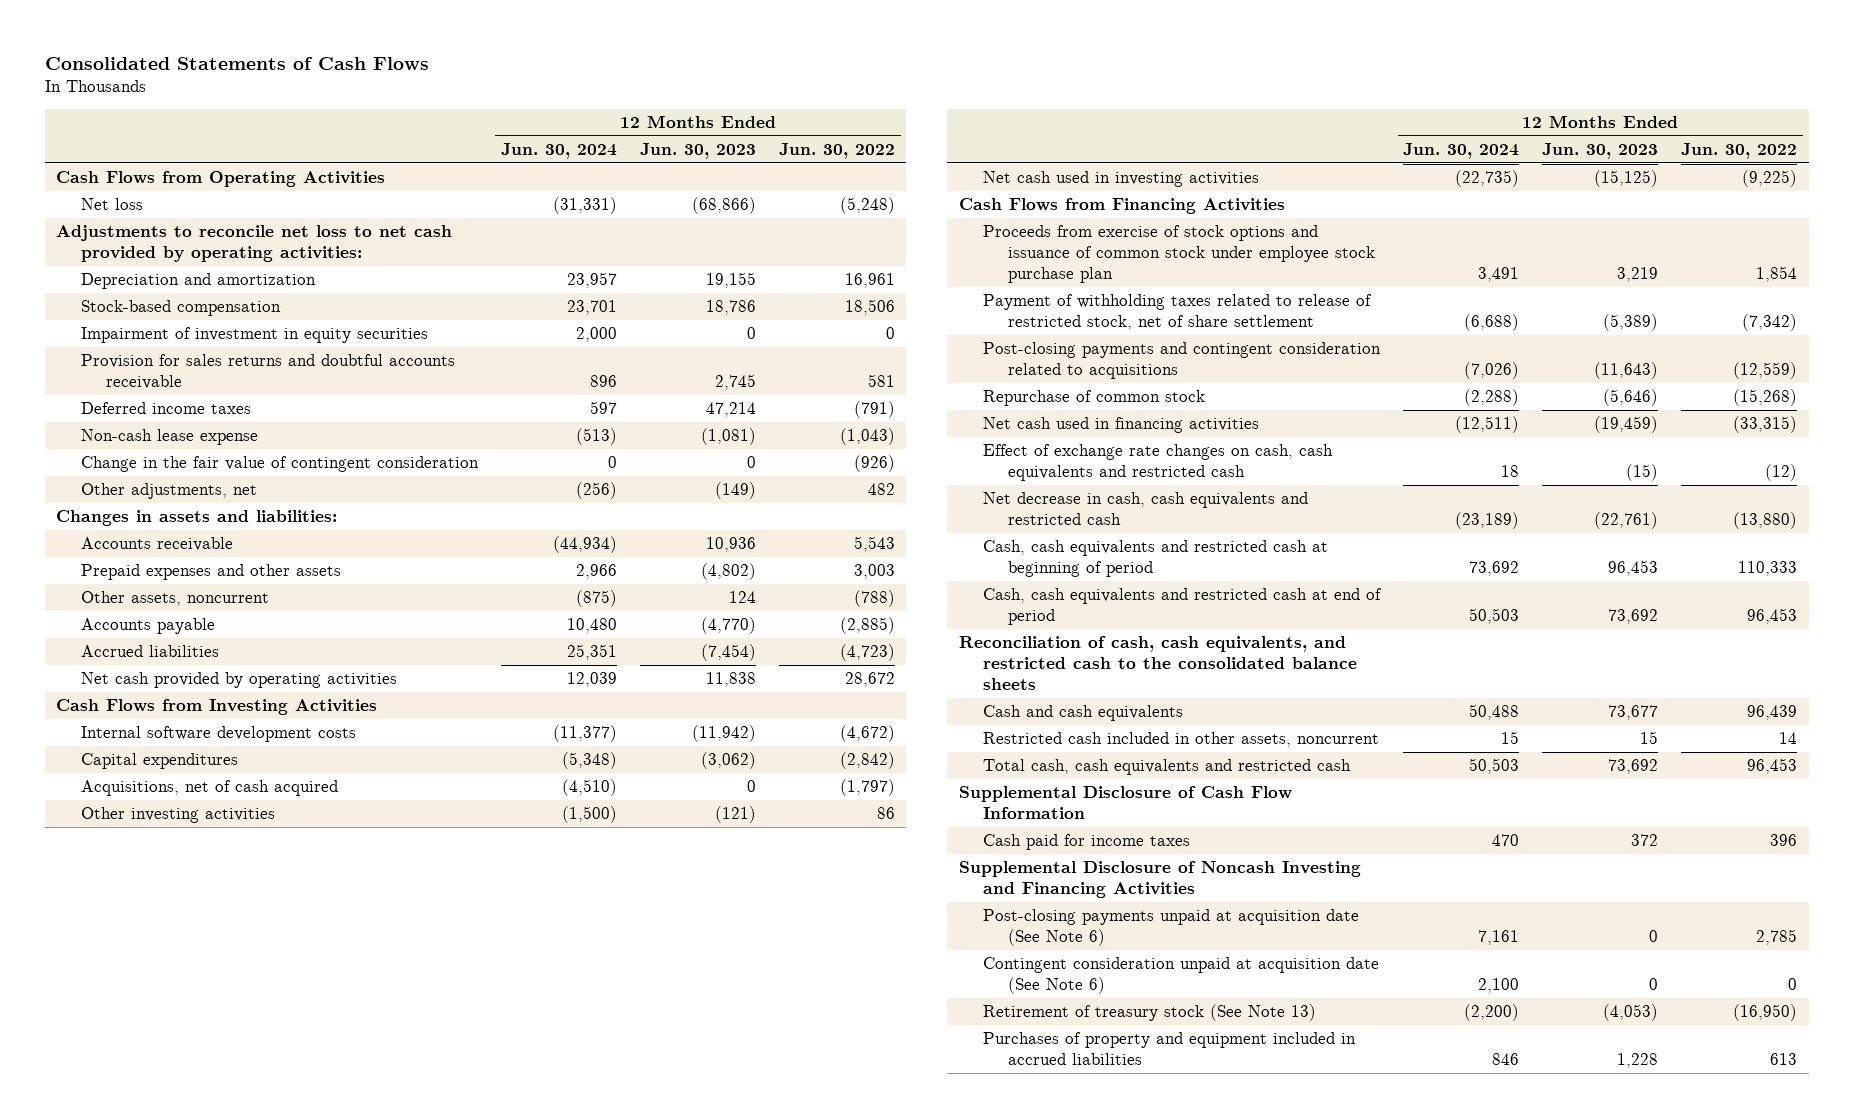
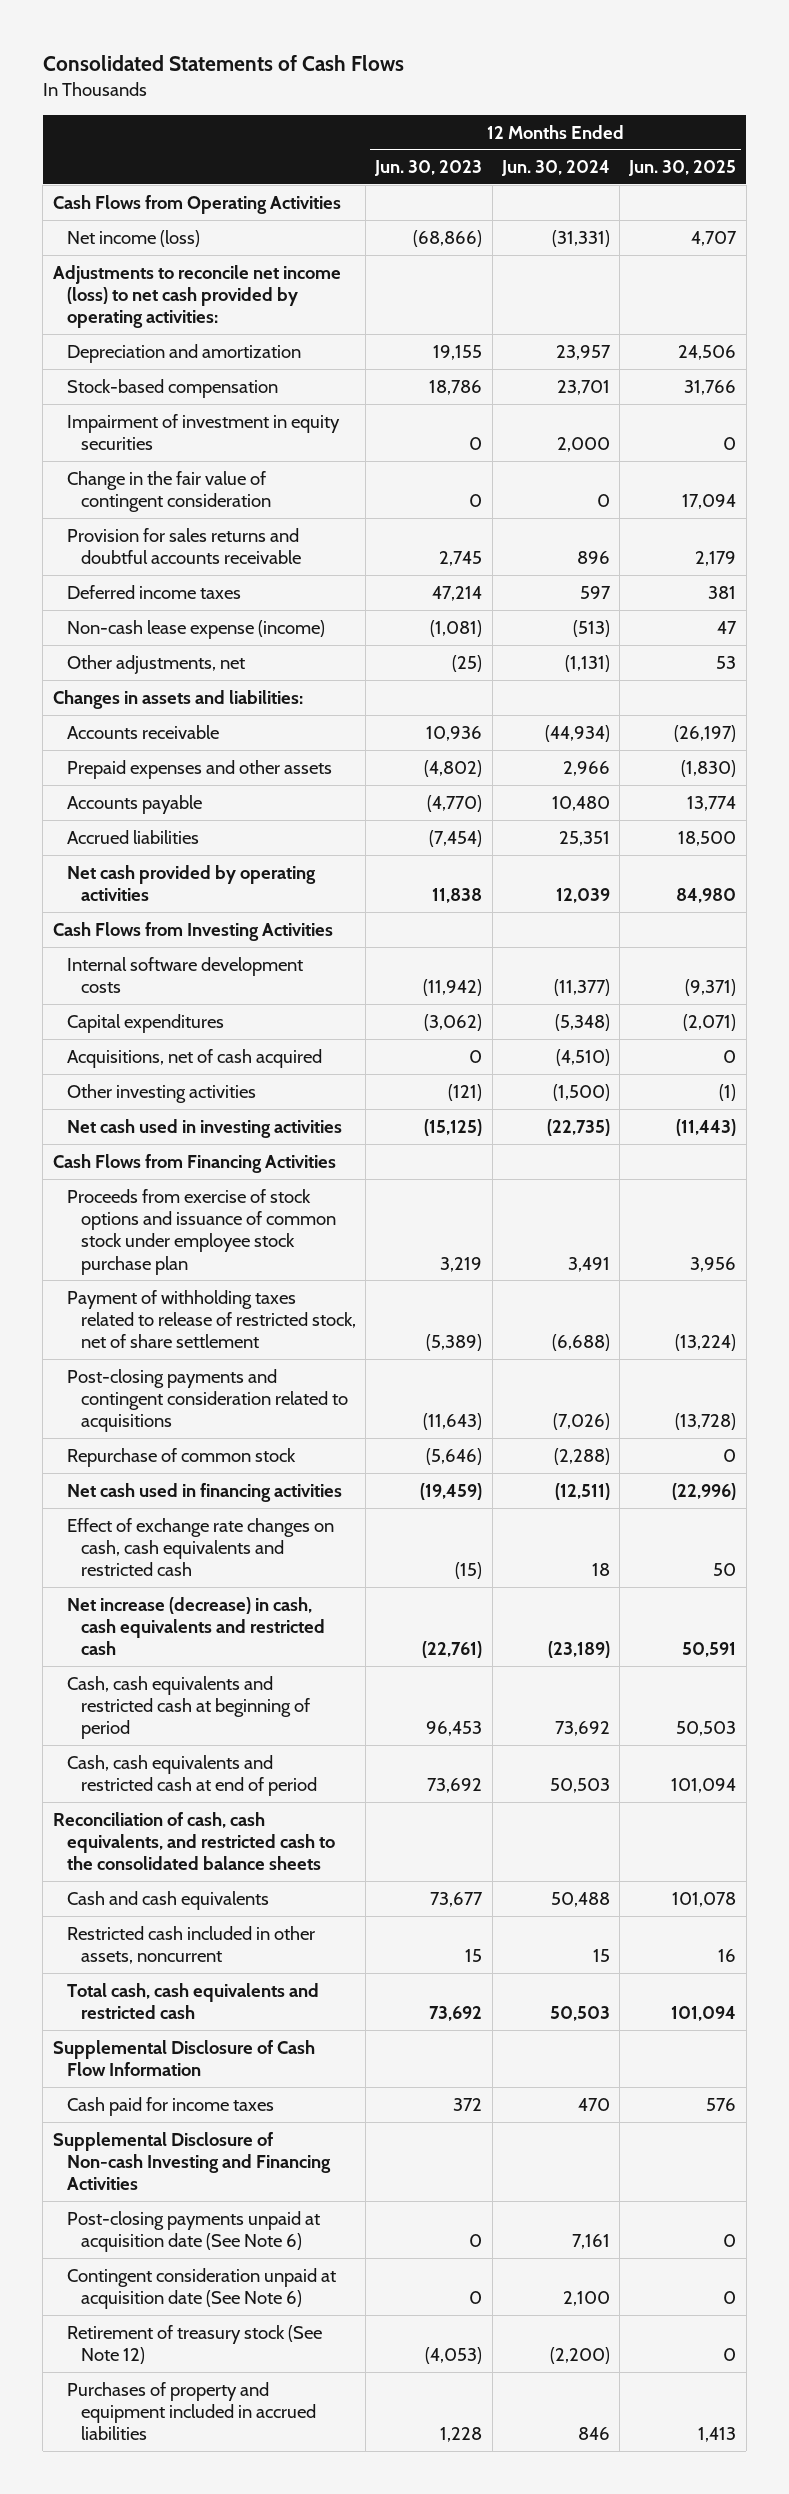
- | 12 Months Ended Jun. 30, 2024 | 12 Months Ended Jun. 30, 2023 | 12 Months Ended Jun. 30, 2022
+ | 12 Months Ended Jun. 30, 2023 | 12 Months Ended Jun. 30, 2024 | 12 Months Ended Jun. 30, 2025
- Net loss | (31,331) | (68,866) | (5,248)
- Adjustments to reconcile net loss to net cash provided by operating activities:
+ Net income (loss) | (68,866) | (31,331) | 4,707
+ Adjustments to reconcile net income (loss) to net cash provided by operating activities:
moved up: Change in the fair value of contingent consideration | 0 | 0 | 17,094
- Non-cash lease expense | (513) | (1,081) | (1,043)
- Other adjustments, net | (256) | (149) | 482
+ Non-cash lease expense (income) | (1,081) | (513) | 47
+ Other adjustments, net | (25) | (1,131) | 53
- Other assets, noncurrent | (875) | 124 | (788)
- Net decrease in cash, cash equivalents and restricted cash | (23,189) | (22,761) | (13,880)
+ Net increase (decrease) in cash, cash equivalents and restricted cash | (22,761) | (23,189) | 50,591
- Supplemental Disclosure of Noncash Investing and Financing Activities
+ Supplemental Disclosure of Non-cash Investing and Financing Activities
- Retirement of treasury stock (See Note 13) | (2,200) | (4,053) | (16,950)
+ Retirement of treasury stock (See Note 12) | (4,053) | (2,200) | 0

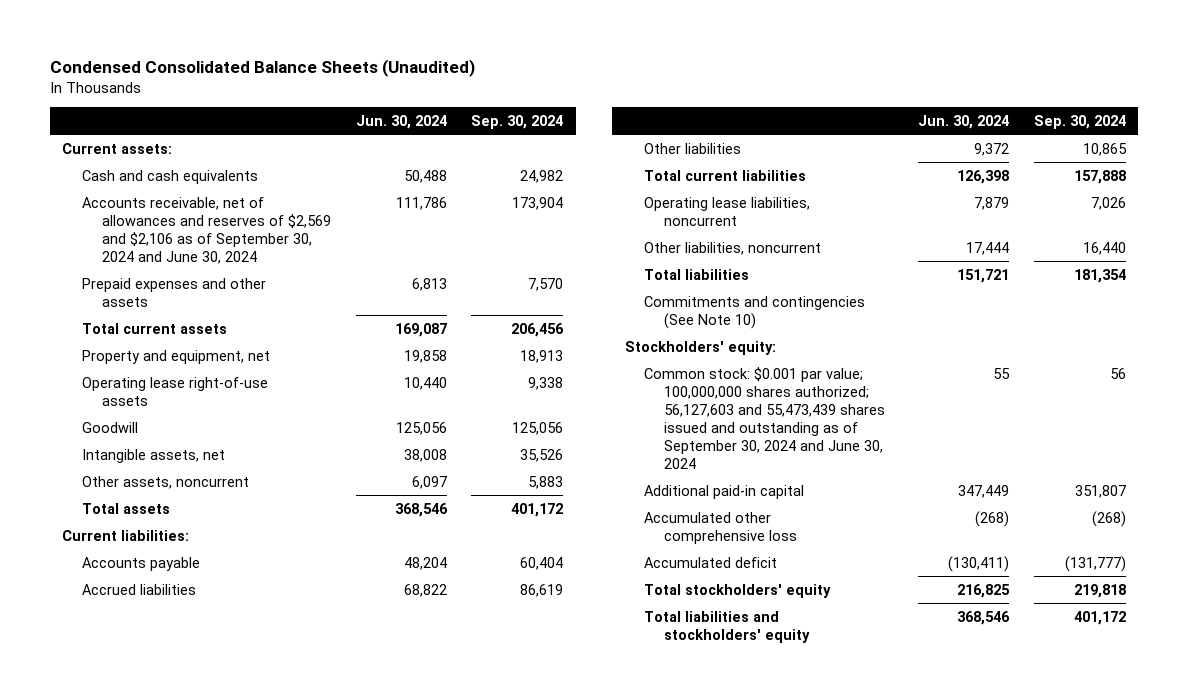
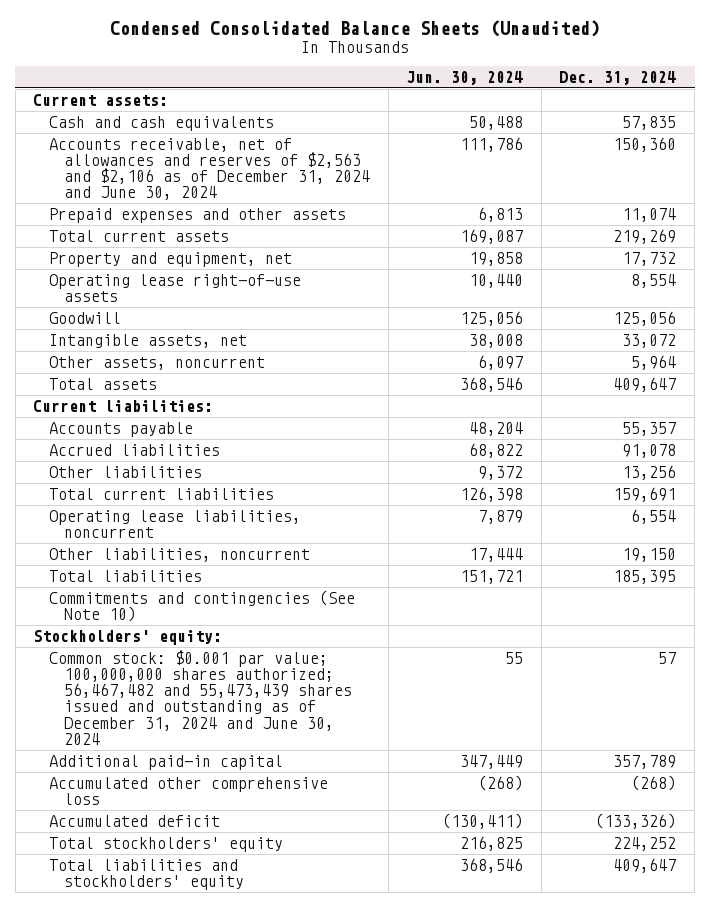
- | Jun. 30, 2024 | Sep. 30, 2024
+ | Jun. 30, 2024 | Dec. 31, 2024
- Accounts receivable, net of allowances and reserves of $2,569 and $2,106 as of September 30, 2024 and June 30, 2024 | 111,786 | 173,904
+ Accounts receivable, net of allowances and reserves of $2,563 and $2,106 as of December 31, 2024 and June 30, 2024 | 111,786 | 150,360
- Common stock: $0.001 par value; 100,000,000 shares authorized; 56,127,603 and 55,473,439 shares issued and outstanding as of September 30, 2024 and June 30, 2024 | 55 | 56
+ Common stock: $0.001 par value; 100,000,000 shares authorized; 56,467,482 and 55,473,439 shares issued and outstanding as of December 31, 2024 and June 30, 2024 | 55 | 57

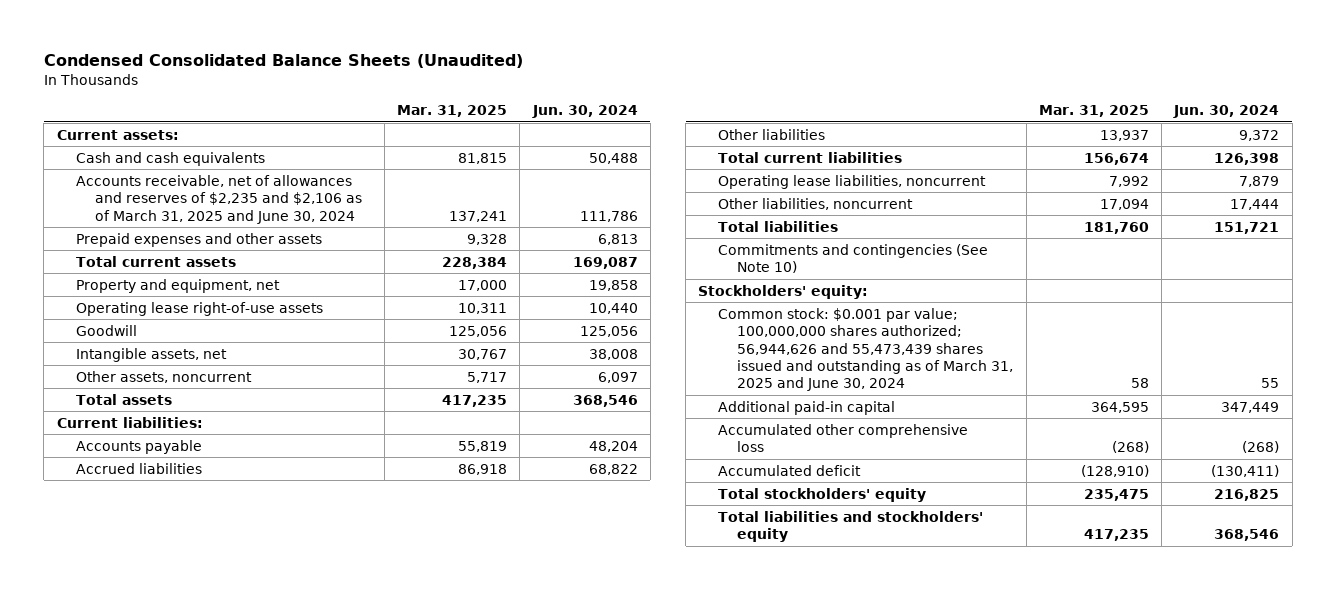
- | Jun. 30, 2024 | Dec. 31, 2024
+ | Mar. 31, 2025 | Jun. 30, 2024
- Accounts receivable, net of allowances and reserves of $2,563 and $2,106 as of December 31, 2024 and June 30, 2024 | 111,786 | 150,360
+ Accounts receivable, net of allowances and reserves of $2,235 and $2,106 as of March 31, 2025 and June 30, 2024 | 137,241 | 111,786
- Common stock: $0.001 par value; 100,000,000 shares authorized; 56,467,482 and 55,473,439 shares issued and outstanding as of December 31, 2024 and June 30, 2024 | 55 | 57
+ Common stock: $0.001 par value; 100,000,000 shares authorized; 56,944,626 and 55,473,439 shares issued and outstanding as of March 31, 2025 and June 30, 2024 | 58 | 55

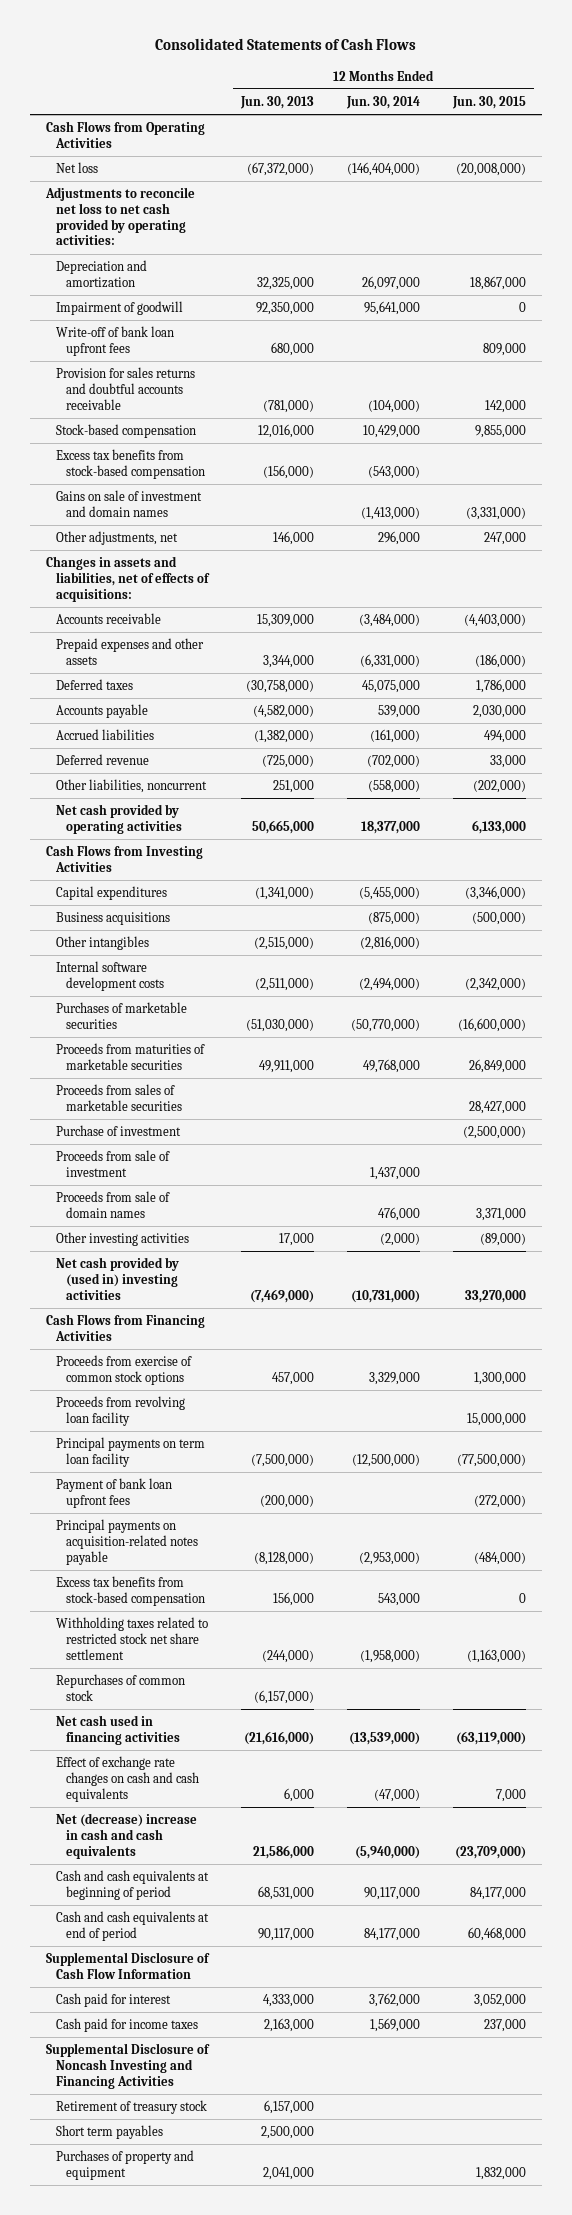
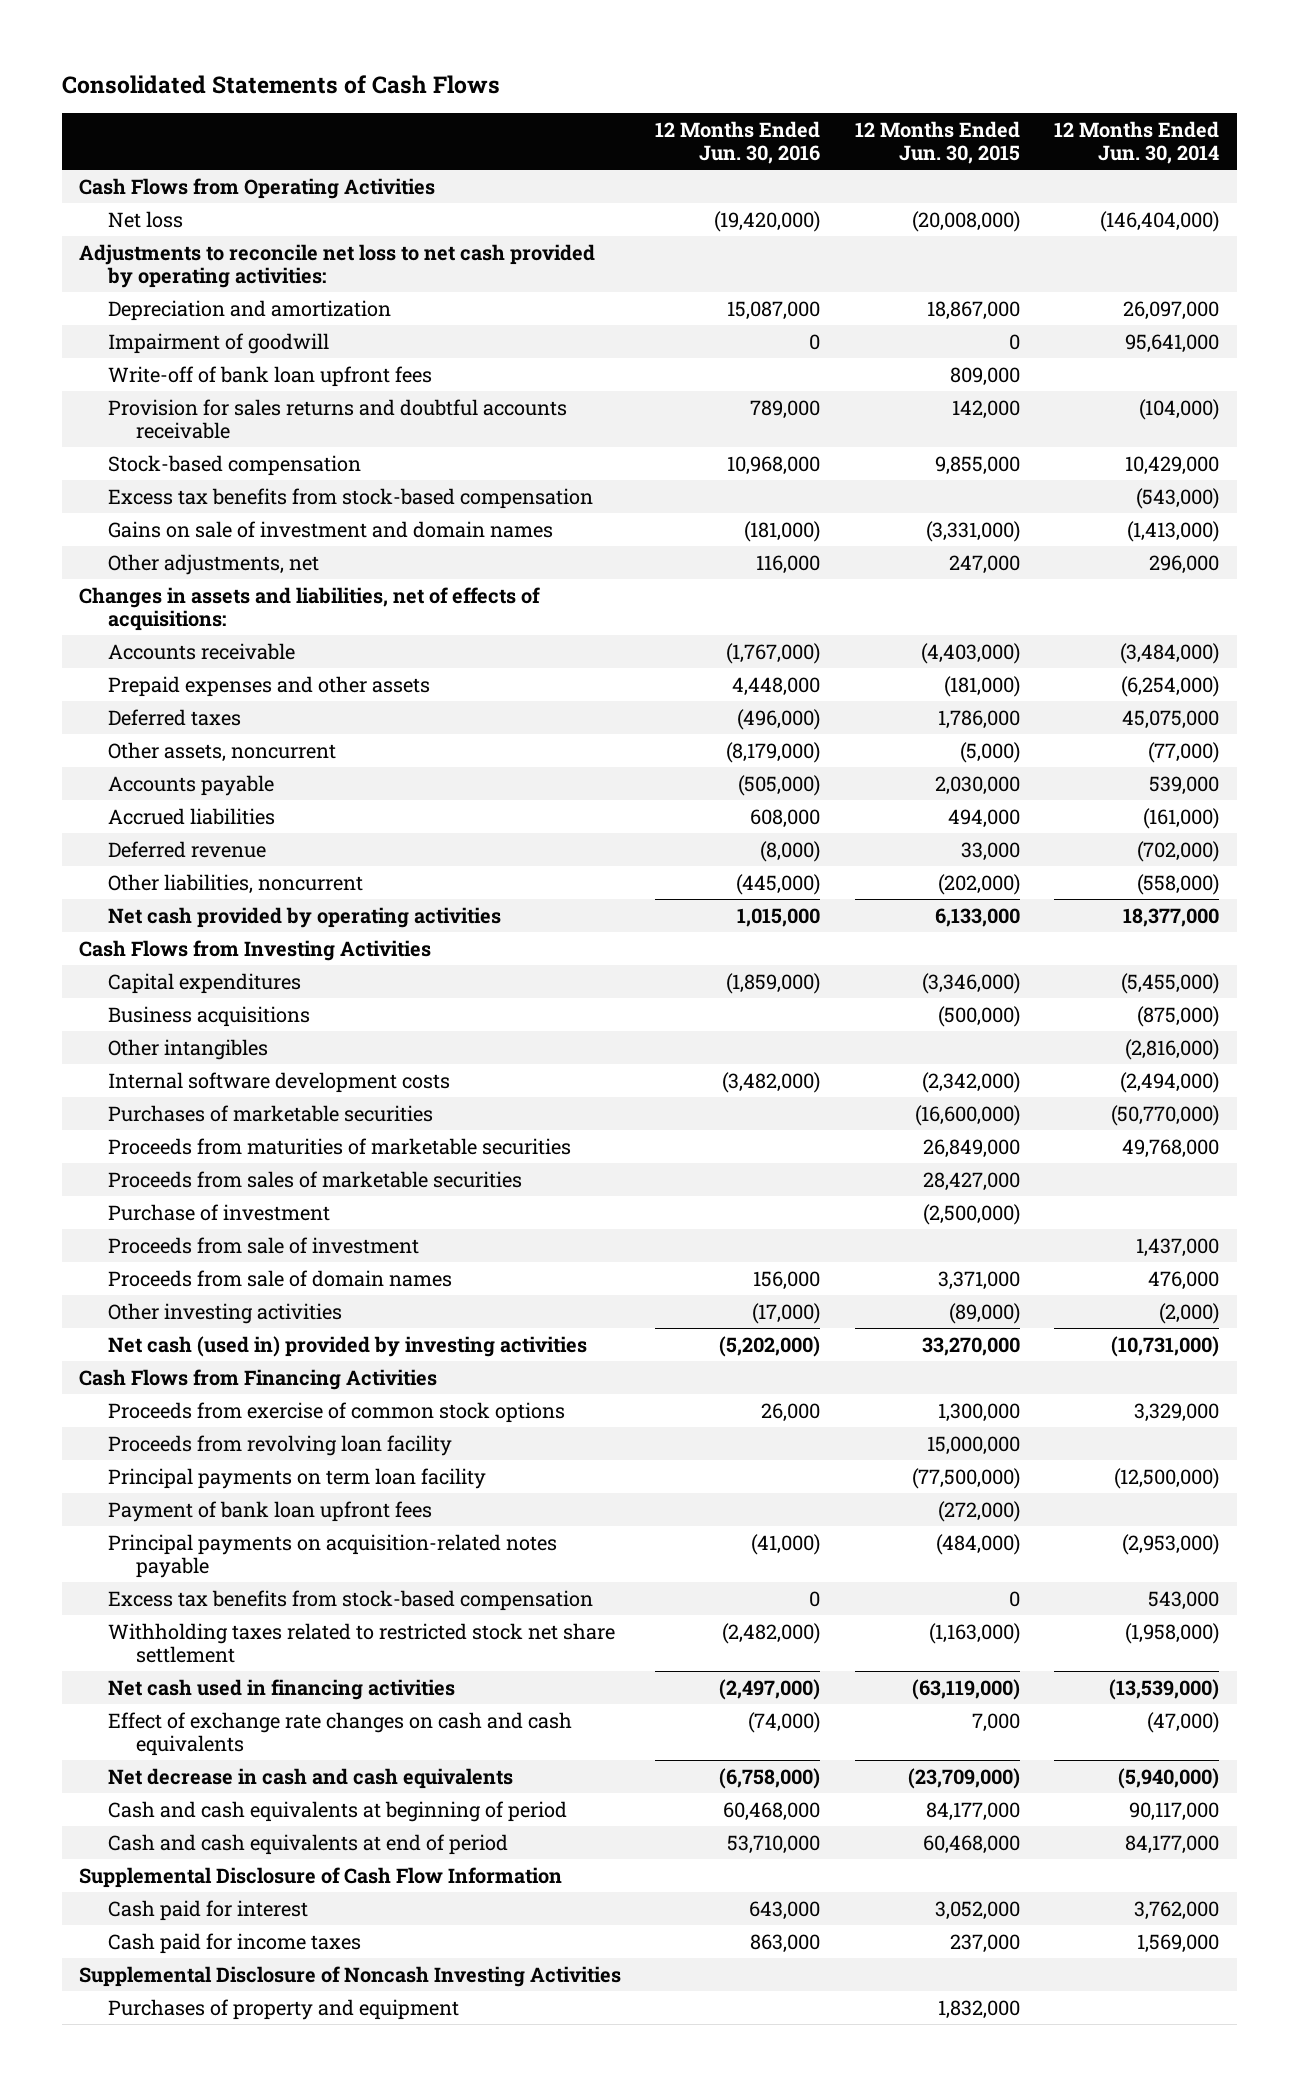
- | 12 Months Ended Jun. 30, 2013 | 12 Months Ended Jun. 30, 2014 | 12 Months Ended Jun. 30, 2015
+ | 12 Months Ended Jun. 30, 2016 | 12 Months Ended Jun. 30, 2015 | 12 Months Ended Jun. 30, 2014
- Prepaid expenses and other assets | 3,344,000 | (6,331,000) | (186,000)
+ Prepaid expenses and other assets | 4,448,000 | (181,000) | (6,254,000)
+ Other assets, noncurrent | (8,179,000) | (5,000) | (77,000)
- Net cash provided by (used in) investing activities | (7,469,000) | (10,731,000) | 33,270,000
+ Net cash (used in) provided by investing activities | (5,202,000) | 33,270,000 | (10,731,000)
- Repurchases of common stock | (6,157,000) | |
- Net (decrease) increase in cash and cash equivalents | 21,586,000 | (5,940,000) | (23,709,000)
+ Net decrease in cash and cash equivalents | (6,758,000) | (23,709,000) | (5,940,000)
- Supplemental Disclosure of Noncash Investing and Financing Activities
- Retirement of treasury stock | 6,157,000 | |
- Short term payables | 2,500,000 | |
+ Supplemental Disclosure of Noncash Investing Activities

